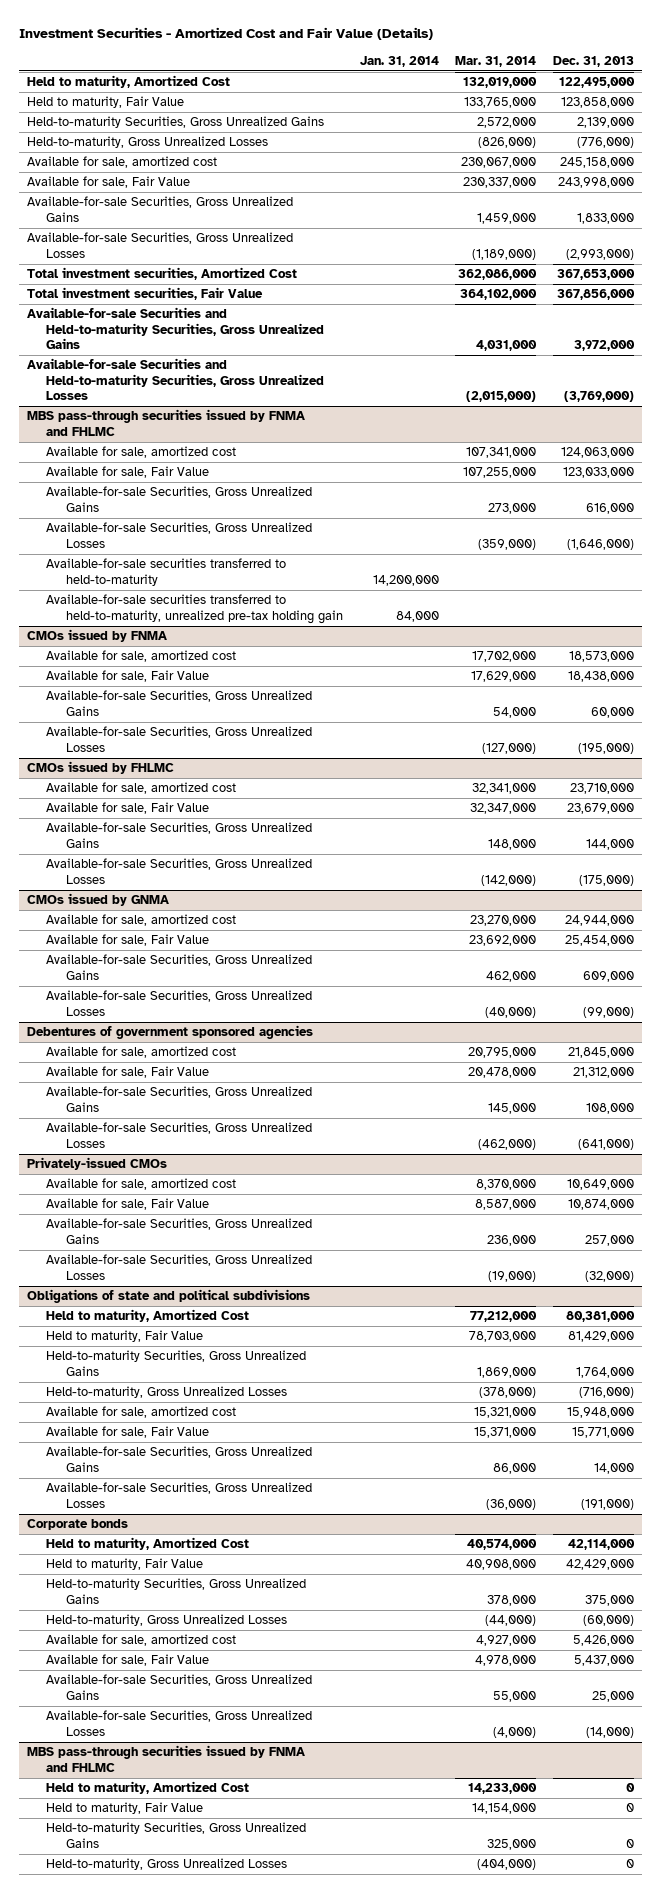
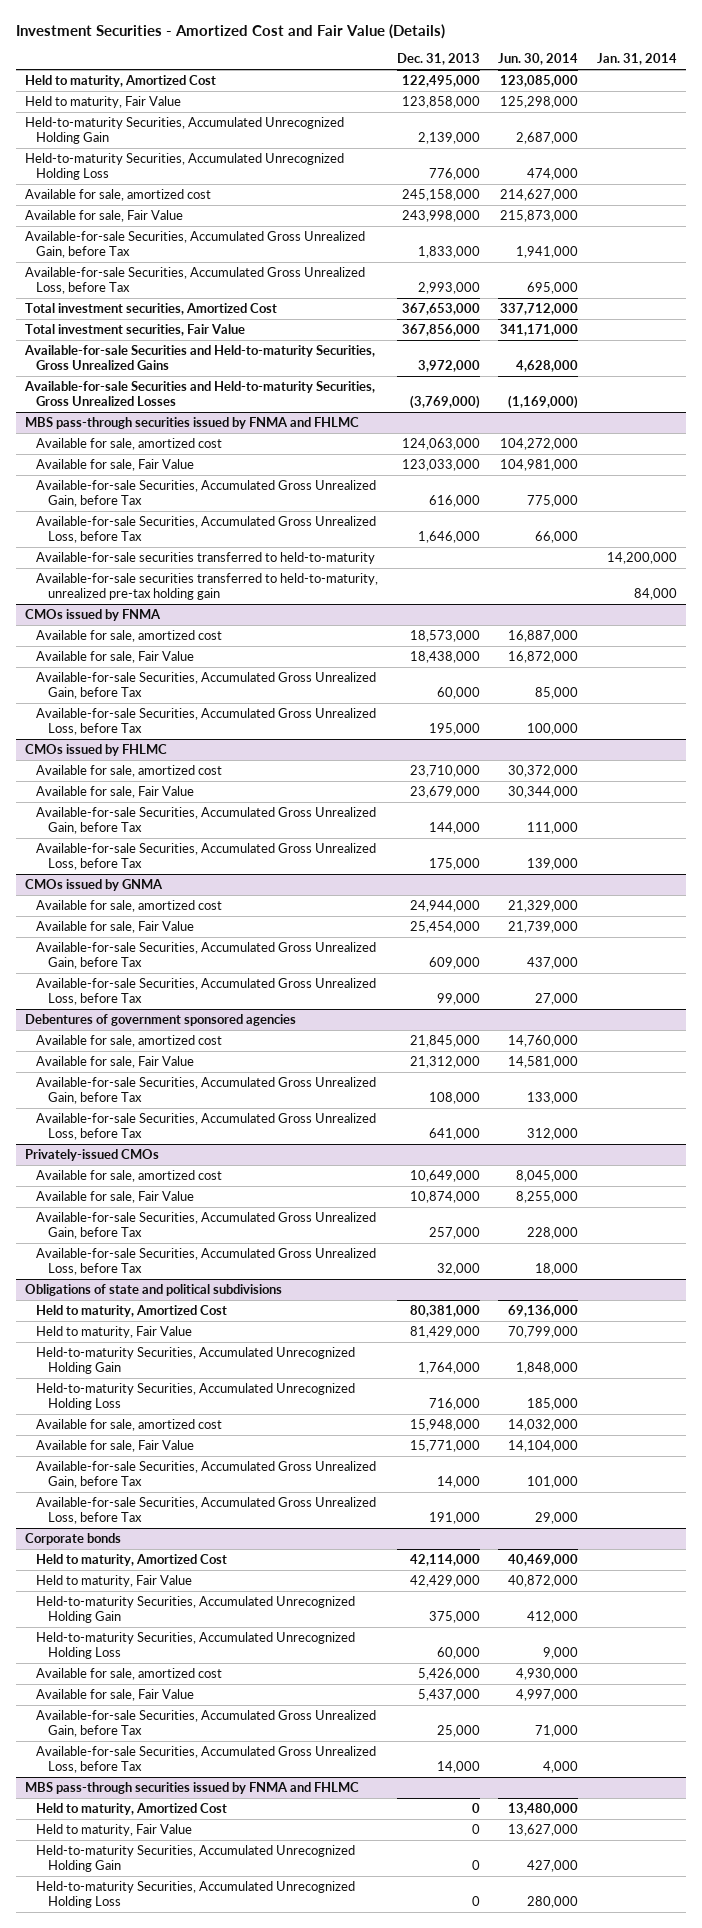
- | Jan. 31, 2014 | Mar. 31, 2014 | Dec. 31, 2013
+ | Dec. 31, 2013 | Jun. 30, 2014 | Jan. 31, 2014
- Held-to-maturity Securities, Gross Unrealized Gains | | 2,572,000 | 2,139,000
- Held-to-maturity, Gross Unrealized Losses | | (826,000) | (776,000)
+ Held-to-maturity Securities, Accumulated Unrecognized Holding Gain | 2,139,000 | 2,687,000 |
+ Held-to-maturity Securities, Accumulated Unrecognized Holding Loss | 776,000 | 474,000 |
- Available-for-sale Securities, Gross Unrealized Gains | | 1,459,000 | 1,833,000
- Available-for-sale Securities, Gross Unrealized Losses | | (1,189,000) | (2,993,000)
+ Available-for-sale Securities, Accumulated Gross Unrealized Gain, before Tax | 1,833,000 | 1,941,000 |
+ Available-for-sale Securities, Accumulated Gross Unrealized Loss, before Tax | 2,993,000 | 695,000 |
@ MBS pass-through securities issued by FNMA and FHLMC
- Available-for-sale Securities, Gross Unrealized Gains | | 273,000 | 616,000
- Available-for-sale Securities, Gross Unrealized Losses | | (359,000) | (1,646,000)
+ Available-for-sale Securities, Accumulated Gross Unrealized Gain, before Tax | 616,000 | 775,000 |
+ Available-for-sale Securities, Accumulated Gross Unrealized Loss, before Tax | 1,646,000 | 66,000 |
@ CMOs issued by FNMA
- Available-for-sale Securities, Gross Unrealized Gains | | 54,000 | 60,000
- Available-for-sale Securities, Gross Unrealized Losses | | (127,000) | (195,000)
+ Available-for-sale Securities, Accumulated Gross Unrealized Gain, before Tax | 60,000 | 85,000 |
+ Available-for-sale Securities, Accumulated Gross Unrealized Loss, before Tax | 195,000 | 100,000 |
@ CMOs issued by FHLMC
- Available-for-sale Securities, Gross Unrealized Gains | | 148,000 | 144,000
- Available-for-sale Securities, Gross Unrealized Losses | | (142,000) | (175,000)
+ Available-for-sale Securities, Accumulated Gross Unrealized Gain, before Tax | 144,000 | 111,000 |
+ Available-for-sale Securities, Accumulated Gross Unrealized Loss, before Tax | 175,000 | 139,000 |
@ CMOs issued by GNMA
- Available-for-sale Securities, Gross Unrealized Gains | | 462,000 | 609,000
- Available-for-sale Securities, Gross Unrealized Losses | | (40,000) | (99,000)
+ Available-for-sale Securities, Accumulated Gross Unrealized Gain, before Tax | 609,000 | 437,000 |
+ Available-for-sale Securities, Accumulated Gross Unrealized Loss, before Tax | 99,000 | 27,000 |
@ Debentures of government sponsored agencies
- Available-for-sale Securities, Gross Unrealized Gains | | 145,000 | 108,000
- Available-for-sale Securities, Gross Unrealized Losses | | (462,000) | (641,000)
+ Available-for-sale Securities, Accumulated Gross Unrealized Gain, before Tax | 108,000 | 133,000 |
+ Available-for-sale Securities, Accumulated Gross Unrealized Loss, before Tax | 641,000 | 312,000 |
@ Privately-issued CMOs
- Available-for-sale Securities, Gross Unrealized Gains | | 236,000 | 257,000
- Available-for-sale Securities, Gross Unrealized Losses | | (19,000) | (32,000)
+ Available-for-sale Securities, Accumulated Gross Unrealized Gain, before Tax | 257,000 | 228,000 |
+ Available-for-sale Securities, Accumulated Gross Unrealized Loss, before Tax | 32,000 | 18,000 |
@ Obligations of state and political subdivisions
- Held-to-maturity Securities, Gross Unrealized Gains | | 1,869,000 | 1,764,000
- Held-to-maturity, Gross Unrealized Losses | | (378,000) | (716,000)
+ Held-to-maturity Securities, Accumulated Unrecognized Holding Gain | 1,764,000 | 1,848,000 |
+ Held-to-maturity Securities, Accumulated Unrecognized Holding Loss | 716,000 | 185,000 |
- Available-for-sale Securities, Gross Unrealized Gains | | 86,000 | 14,000
- Available-for-sale Securities, Gross Unrealized Losses | | (36,000) | (191,000)
+ Available-for-sale Securities, Accumulated Gross Unrealized Gain, before Tax | 14,000 | 101,000 |
+ Available-for-sale Securities, Accumulated Gross Unrealized Loss, before Tax | 191,000 | 29,000 |
@ Corporate bonds
- Held-to-maturity Securities, Gross Unrealized Gains | | 378,000 | 375,000
- Held-to-maturity, Gross Unrealized Losses | | (44,000) | (60,000)
+ Held-to-maturity Securities, Accumulated Unrecognized Holding Gain | 375,000 | 412,000 |
+ Held-to-maturity Securities, Accumulated Unrecognized Holding Loss | 60,000 | 9,000 |
- Available-for-sale Securities, Gross Unrealized Gains | | 55,000 | 25,000
- Available-for-sale Securities, Gross Unrealized Losses | | (4,000) | (14,000)
+ Available-for-sale Securities, Accumulated Gross Unrealized Gain, before Tax | 25,000 | 71,000 |
+ Available-for-sale Securities, Accumulated Gross Unrealized Loss, before Tax | 14,000 | 4,000 |
@ MBS pass-through securities issued by FNMA and FHLMC
- Held-to-maturity Securities, Gross Unrealized Gains | | 325,000 | 0
- Held-to-maturity, Gross Unrealized Losses | | (404,000) | 0
+ Held-to-maturity Securities, Accumulated Unrecognized Holding Gain | 0 | 427,000 |
+ Held-to-maturity Securities, Accumulated Unrecognized Holding Loss | 0 | 280,000 |

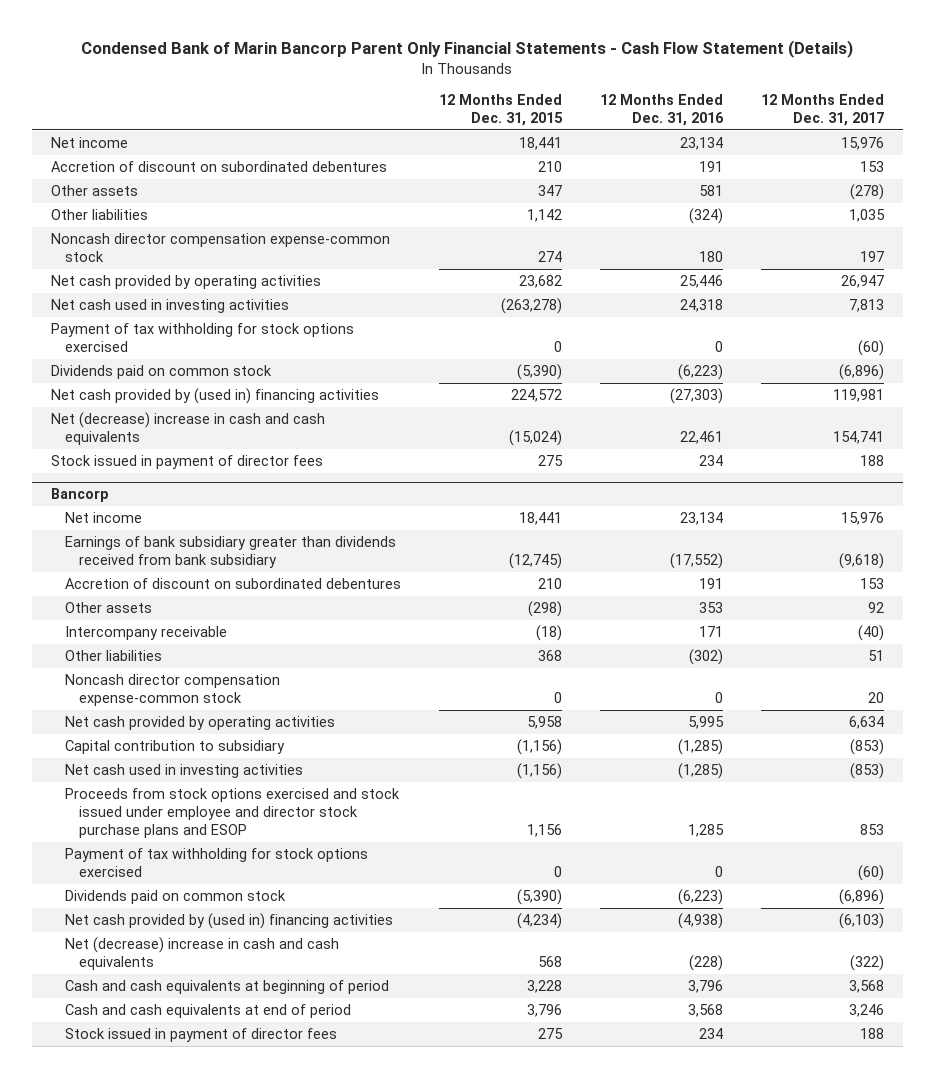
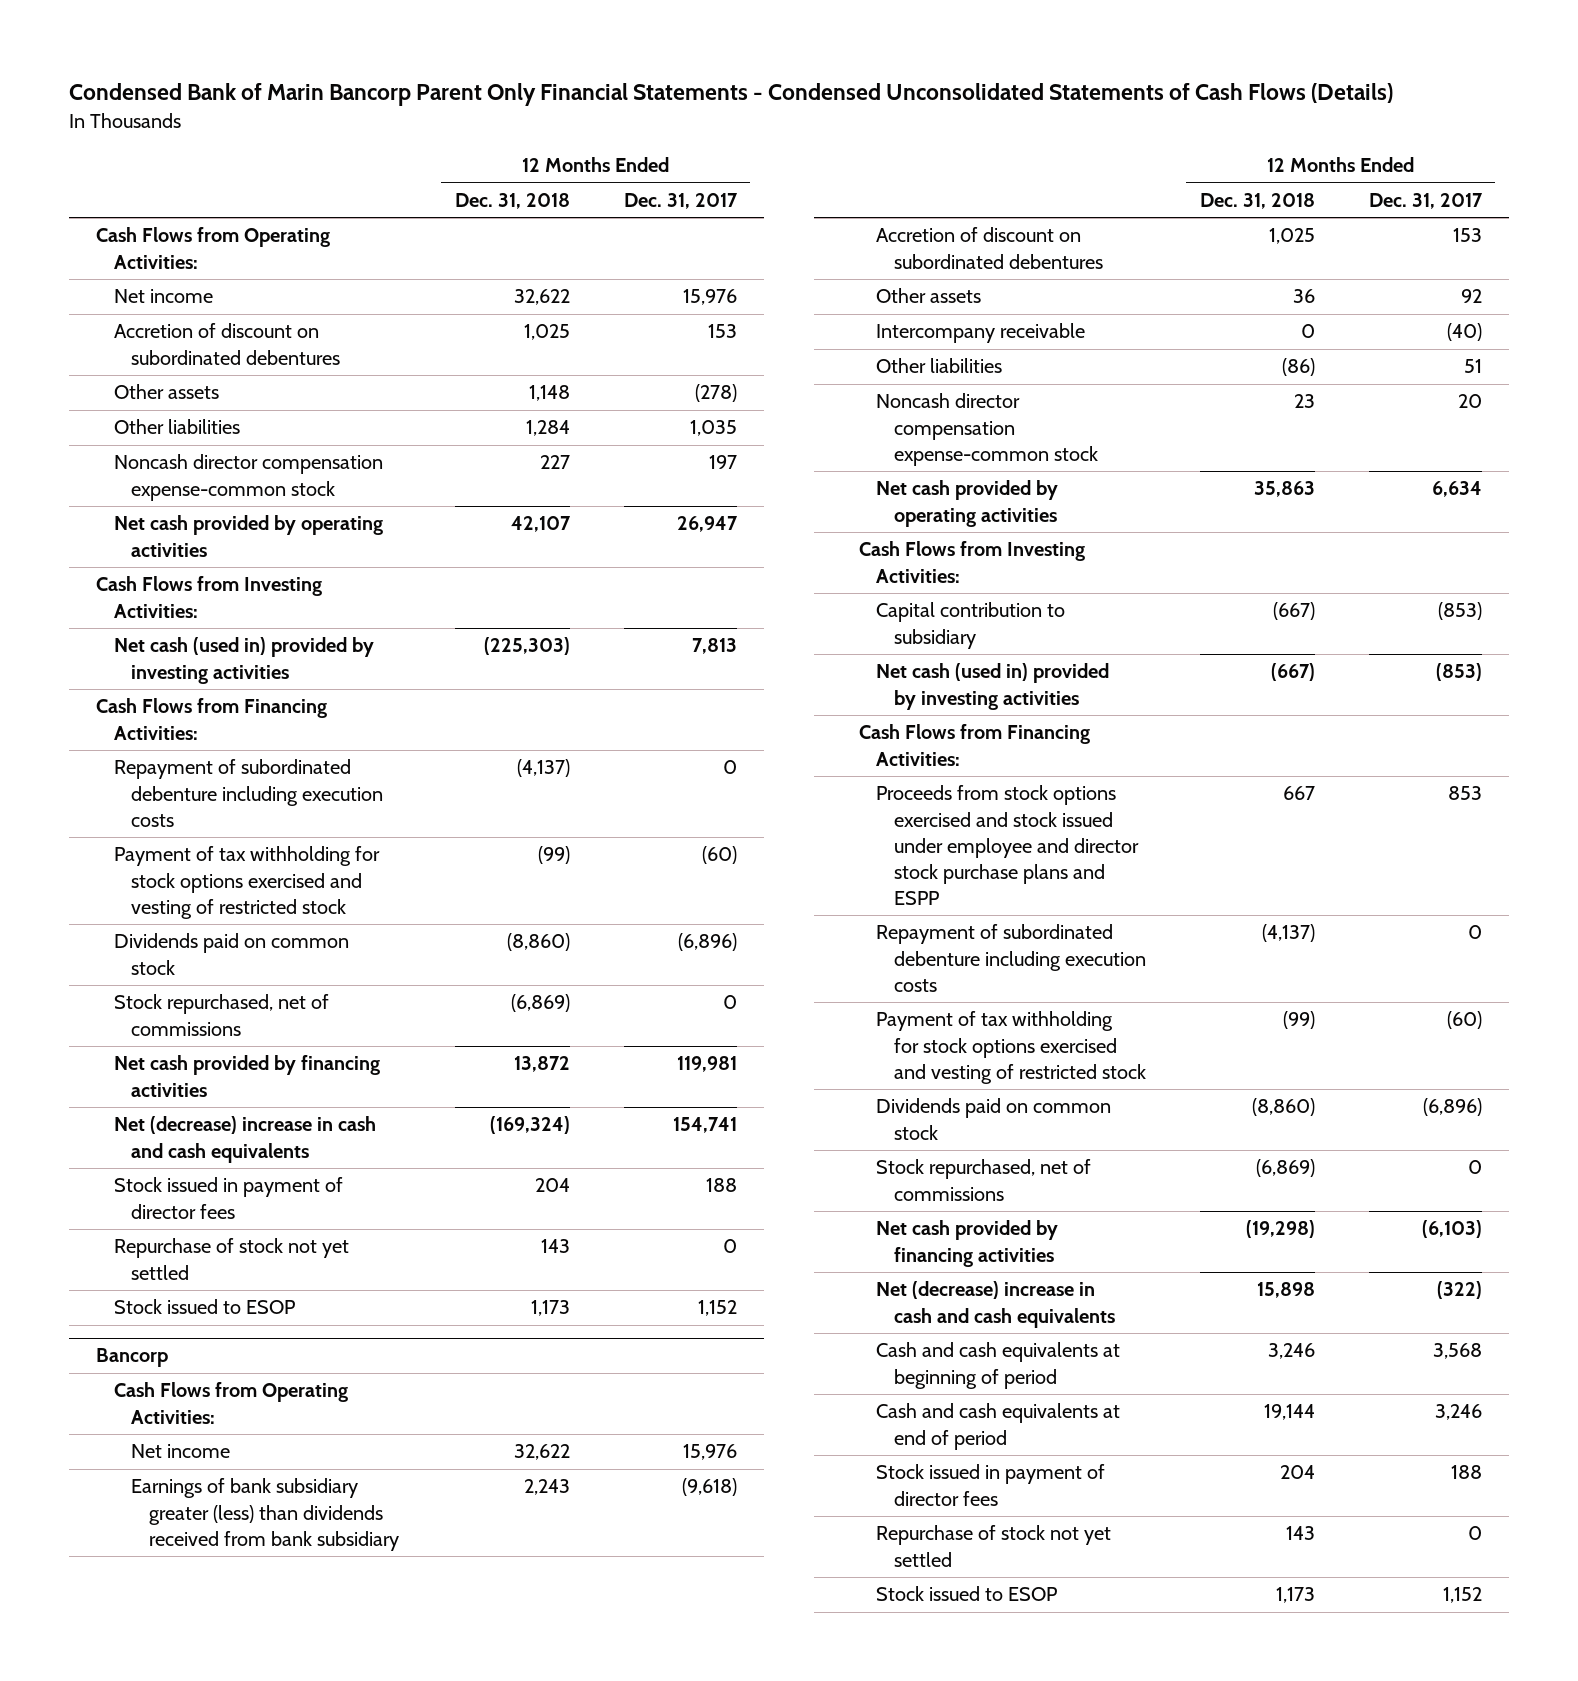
- Condensed Bank of Marin Bancorp Parent Only Financial Statements - Cash Flow Statement (Details)
+ Condensed Bank of Marin Bancorp Parent Only Financial Statements - Condensed Unconsolidated Statements of Cash Flows (Details)
- | 12 Months Ended Dec. 31, 2015 | 12 Months Ended Dec. 31, 2016 | 12 Months Ended Dec. 31, 2017
+ | 12 Months Ended Dec. 31, 2018 | 12 Months Ended Dec. 31, 2017
+ Cash Flows from Operating Activities:
- Net cash used in investing activities | (263,278) | 24,318 | 7,813
- Payment of tax withholding for stock options exercised | 0 | 0 | (60)
+ Cash Flows from Investing Activities:
+ Net cash (used in) provided by investing activities | (225,303) | 7,813
+ Cash Flows from Financing Activities:
+ Repayment of subordinated debenture including execution costs | (4,137) | 0
+ Payment of tax withholding for stock options exercised and vesting of restricted stock | (99) | (60)
- Net cash provided by (used in) financing activities | 224,572 | (27,303) | 119,981
+ Stock repurchased, net of commissions | (6,869) | 0
+ Net cash provided by financing activities | 13,872 | 119,981
+ Repurchase of stock not yet settled | 143 | 0
+ Stock issued to ESOP | 1,173 | 1,152
@ Bancorp
+ Cash Flows from Operating Activities:
- Earnings of bank subsidiary greater than dividends received from bank subsidiary | (12,745) | (17,552) | (9,618)
+ Earnings of bank subsidiary greater (less) than dividends received from bank subsidiary | 2,243 | (9,618)
+ Cash Flows from Investing Activities:
- Net cash used in investing activities | (1,156) | (1,285) | (853)
- Proceeds from stock options exercised and stock issued under employee and director stock purchase plans and ESOP | 1,156 | 1,285 | 853
- Payment of tax withholding for stock options exercised | 0 | 0 | (60)
+ Net cash (used in) provided by investing activities | (667) | (853)
+ Cash Flows from Financing Activities:
+ Proceeds from stock options exercised and stock issued under employee and director stock purchase plans and ESPP | 667 | 853
+ Repayment of subordinated debenture including execution costs | (4,137) | 0
+ Payment of tax withholding for stock options exercised and vesting of restricted stock | (99) | (60)
- Net cash provided by (used in) financing activities | (4,234) | (4,938) | (6,103)
+ Stock repurchased, net of commissions | (6,869) | 0
+ Net cash provided by financing activities | (19,298) | (6,103)
+ Repurchase of stock not yet settled | 143 | 0
+ Stock issued to ESOP | 1,173 | 1,152

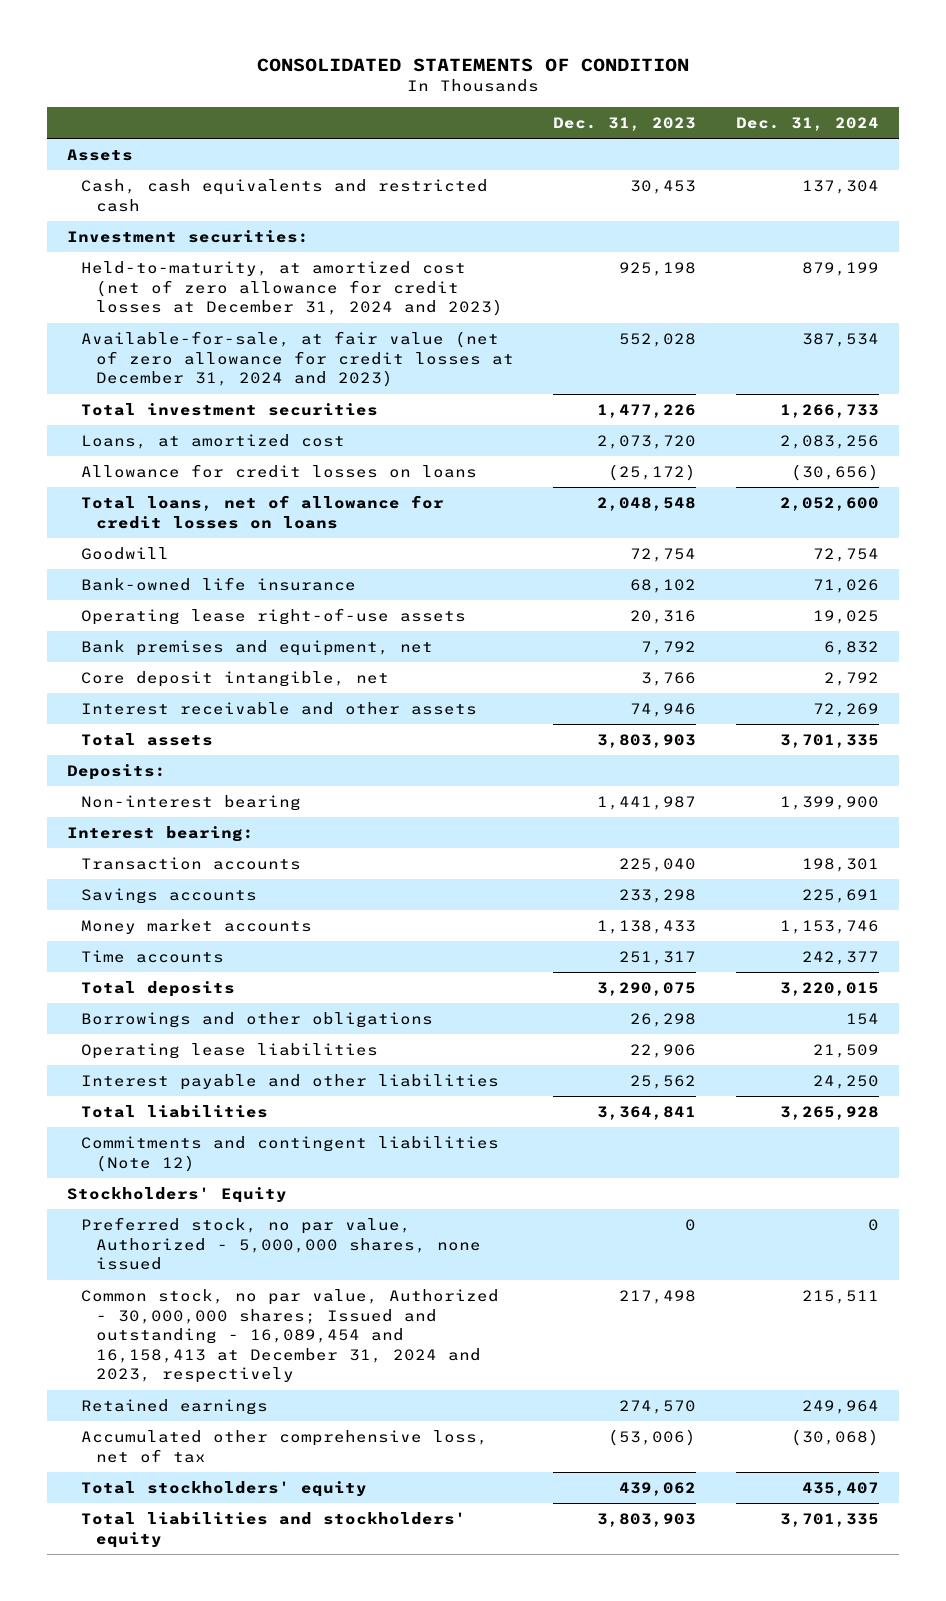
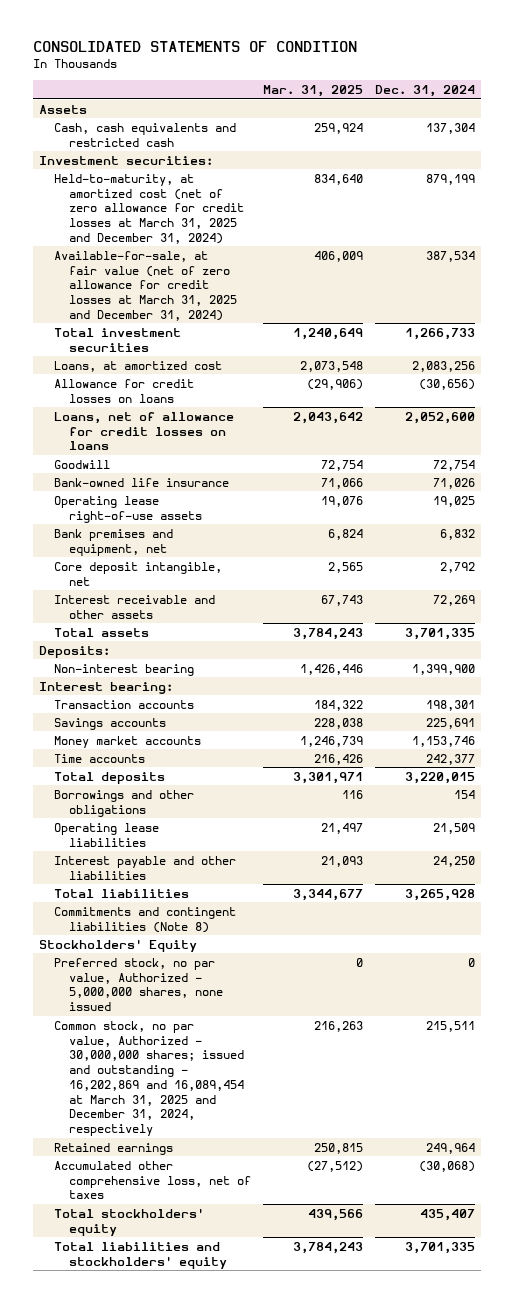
- | Dec. 31, 2023 | Dec. 31, 2024
+ | Mar. 31, 2025 | Dec. 31, 2024
- Held-to-maturity, at amortized cost (net of zero allowance for credit losses at December 31, 2024 and 2023) | 925,198 | 879,199
- Available-for-sale, at fair value (net of zero allowance for credit losses at December 31, 2024 and 2023) | 552,028 | 387,534
+ Held-to-maturity, at amortized cost (net of zero allowance for credit losses at March 31, 2025 and December 31, 2024) | 834,640 | 879,199
+ Available-for-sale, at fair value (net of zero allowance for credit losses at March 31, 2025 and December 31, 2024) | 406,009 | 387,534
- Total loans, net of allowance for credit losses on loans | 2,048,548 | 2,052,600
+ Loans, net of allowance for credit losses on loans | 2,043,642 | 2,052,600
- Commitments and contingent liabilities (Note 12)
+ Commitments and contingent liabilities (Note 8)
- Common stock, no par value, Authorized - 30,000,000 shares; Issued and outstanding - 16,089,454 and 16,158,413 at December 31, 2024 and 2023, respectively | 217,498 | 215,511
+ Common stock, no par value, Authorized - 30,000,000 shares; issued and outstanding - 16,202,869 and 16,089,454 at March 31, 2025 and December 31, 2024, respectively | 216,263 | 215,511
- Accumulated other comprehensive loss, net of tax | (53,006) | (30,068)
+ Accumulated other comprehensive loss, net of taxes | (27,512) | (30,068)

